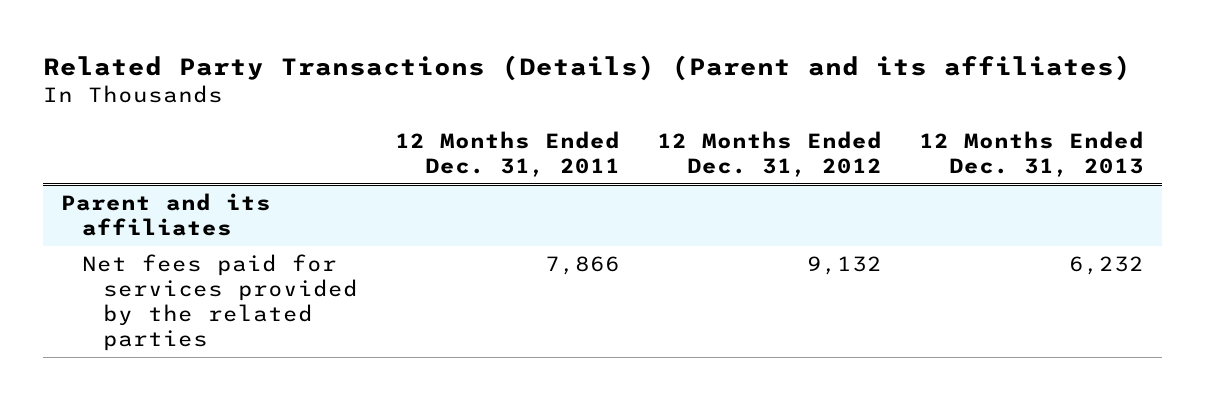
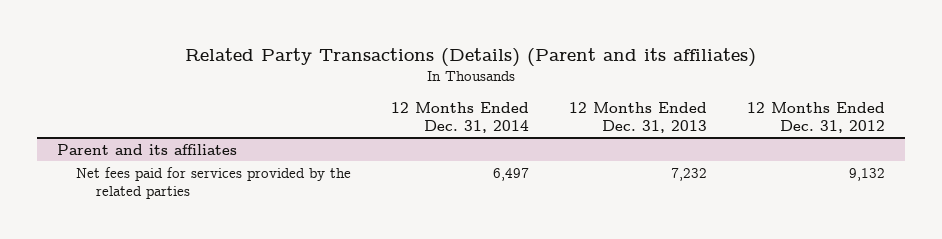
- | 12 Months Ended Dec. 31, 2011 | 12 Months Ended Dec. 31, 2012 | 12 Months Ended Dec. 31, 2013
+ | 12 Months Ended Dec. 31, 2014 | 12 Months Ended Dec. 31, 2013 | 12 Months Ended Dec. 31, 2012
@ Parent and its affiliates
- Net fees paid for services provided by the related parties | 7,866 | 9,132 | 6,232
+ Net fees paid for services provided by the related parties | 6,497 | 7,232 | 9,132

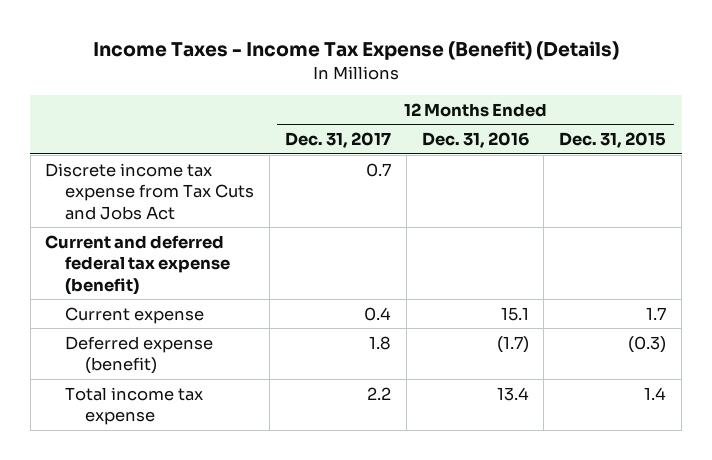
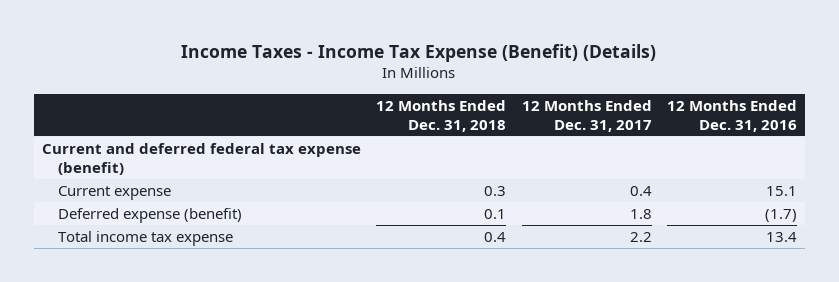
- | 12 Months Ended Dec. 31, 2017 | 12 Months Ended Dec. 31, 2016 | 12 Months Ended Dec. 31, 2015
+ | 12 Months Ended Dec. 31, 2018 | 12 Months Ended Dec. 31, 2017 | 12 Months Ended Dec. 31, 2016
- Discrete income tax expense from Tax Cuts and Jobs Act | 0.7 | |

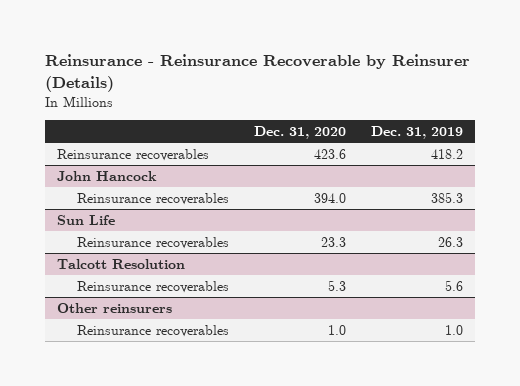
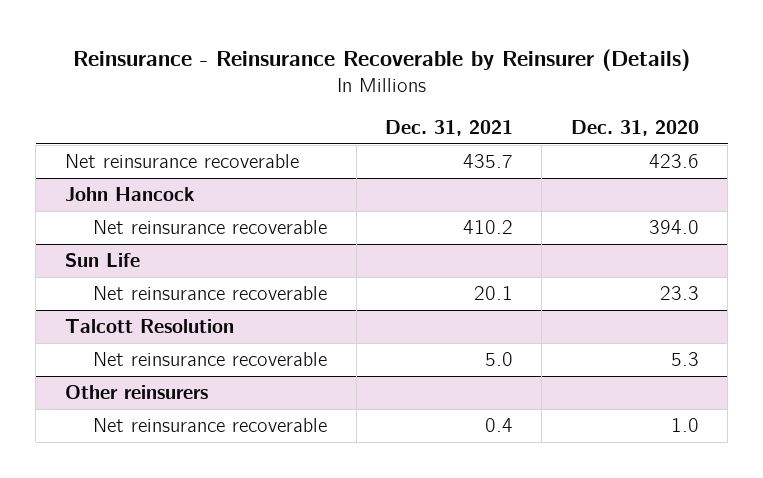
- | Dec. 31, 2020 | Dec. 31, 2019
+ | Dec. 31, 2021 | Dec. 31, 2020
- Reinsurance recoverables | 423.6 | 418.2
+ Net reinsurance recoverable | 435.7 | 423.6
@ John Hancock
- Reinsurance recoverables | 394.0 | 385.3
+ Net reinsurance recoverable | 410.2 | 394.0
@ Sun Life
- Reinsurance recoverables | 23.3 | 26.3
+ Net reinsurance recoverable | 20.1 | 23.3
@ Talcott Resolution
- Reinsurance recoverables | 5.3 | 5.6
+ Net reinsurance recoverable | 5.0 | 5.3
@ Other reinsurers
- Reinsurance recoverables | 1.0 | 1.0
+ Net reinsurance recoverable | 0.4 | 1.0

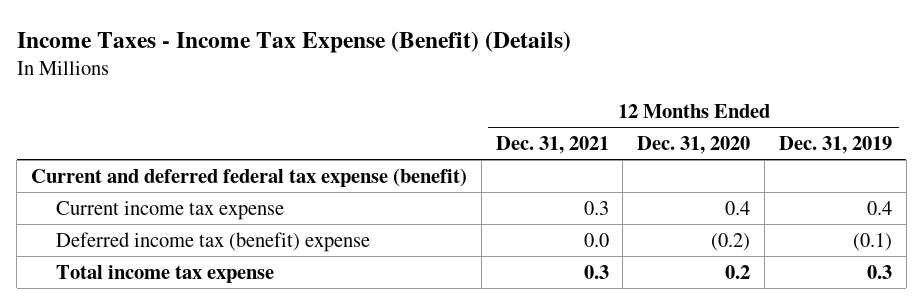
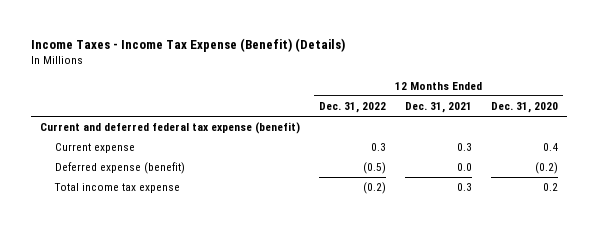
- | 12 Months Ended Dec. 31, 2021 | 12 Months Ended Dec. 31, 2020 | 12 Months Ended Dec. 31, 2019
+ | 12 Months Ended Dec. 31, 2022 | 12 Months Ended Dec. 31, 2021 | 12 Months Ended Dec. 31, 2020
- Current income tax expense | 0.3 | 0.4 | 0.4
- Deferred income tax (benefit) expense | 0.0 | (0.2) | (0.1)
+ Current expense | 0.3 | 0.3 | 0.4
+ Deferred expense (benefit) | (0.5) | 0.0 | (0.2)

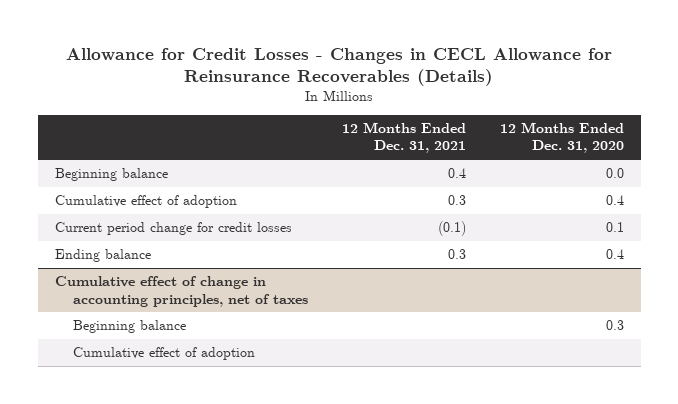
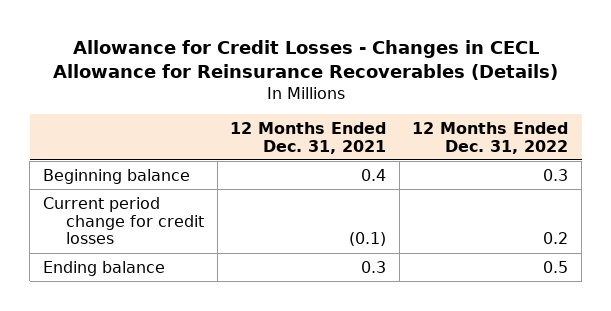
- | 12 Months Ended Dec. 31, 2021 | 12 Months Ended Dec. 31, 2020
+ | 12 Months Ended Dec. 31, 2021 | 12 Months Ended Dec. 31, 2022
- Cumulative effect of adoption | 0.3 | 0.4
- Cumulative effect of change in accounting principles, net of taxes
- Beginning balance | | 0.3
- Cumulative effect of adoption

